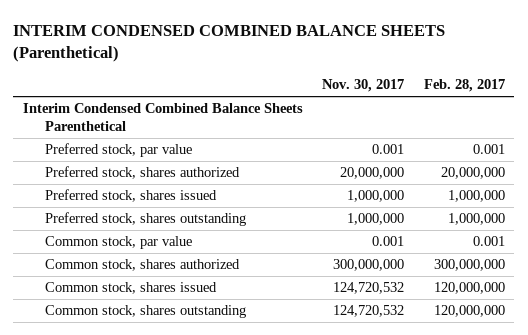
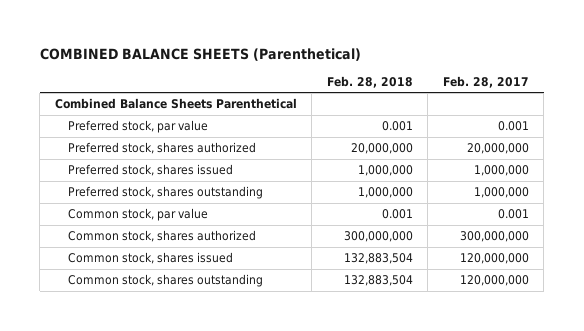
- INTERIM CONDENSED COMBINED BALANCE SHEETS (Parenthetical)
+ COMBINED BALANCE SHEETS (Parenthetical)
- | Nov. 30, 2017 | Feb. 28, 2017
+ | Feb. 28, 2018 | Feb. 28, 2017
- Interim Condensed Combined Balance Sheets Parenthetical
+ Combined Balance Sheets Parenthetical

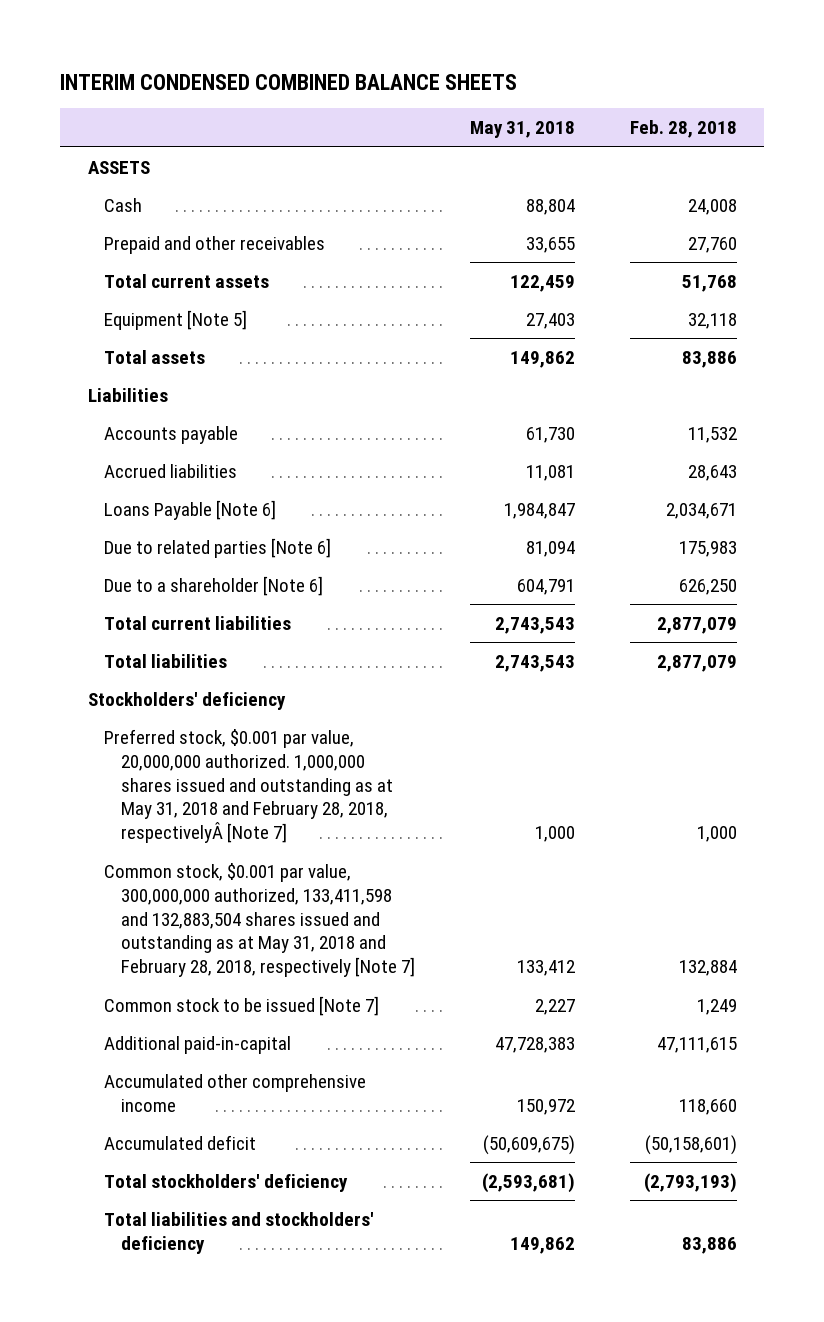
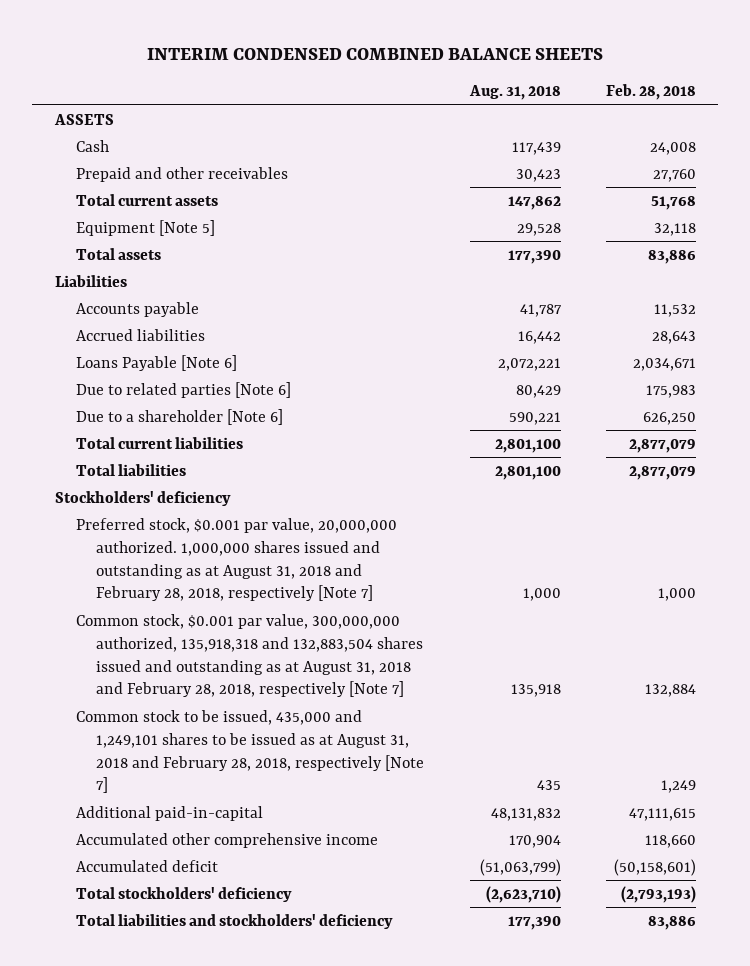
- | May 31, 2018 | Feb. 28, 2018
+ | Aug. 31, 2018 | Feb. 28, 2018
- Preferred stock, $0.001 par value, 20,000,000 authorized. 1,000,000 shares issued and outstanding as at May 31, 2018 and February 28, 2018, respectivelyÂ [Note 7] | 1,000 | 1,000
- Common stock, $0.001 par value, 300,000,000 authorized, 133,411,598 and 132,883,504 shares issued and outstanding as at May 31, 2018 and February 28, 2018, respectively [Note 7] | 133,412 | 132,884
- Common stock to be issued [Note 7] | 2,227 | 1,249
+ Preferred stock, $0.001 par value, 20,000,000 authorized. 1,000,000 shares issued and outstanding as at August 31, 2018 and February 28, 2018, respectively [Note 7] | 1,000 | 1,000
+ Common stock, $0.001 par value, 300,000,000 authorized, 135,918,318 and 132,883,504 shares issued and outstanding as at August 31, 2018 and February 28, 2018, respectively [Note 7] | 135,918 | 132,884
+ Common stock to be issued, 435,000 and 1,249,101 shares to be issued as at August 31, 2018 and February 28, 2018, respectively [Note 7] | 435 | 1,249

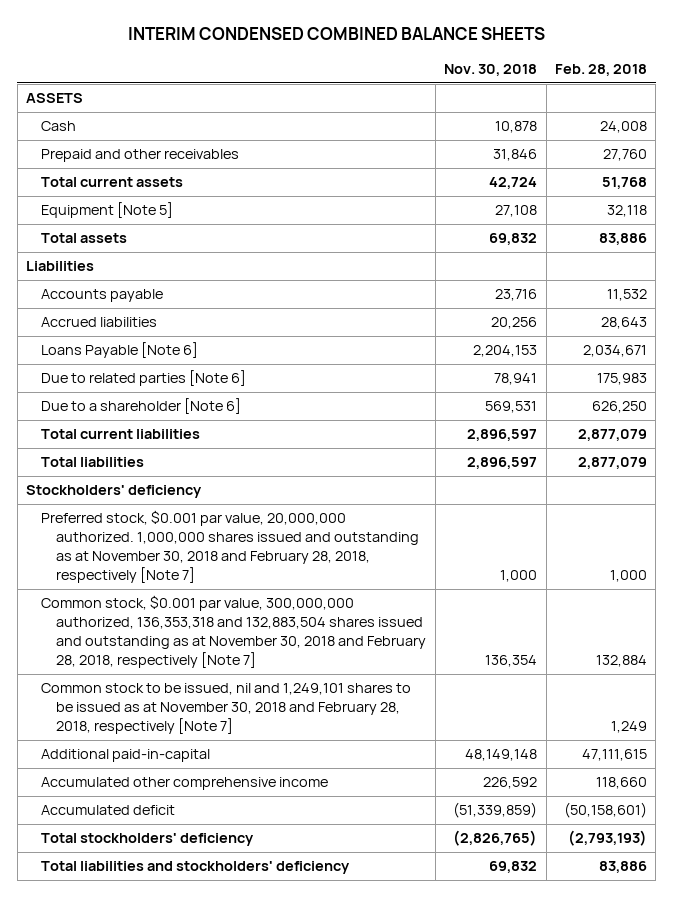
- | Aug. 31, 2018 | Feb. 28, 2018
+ | Nov. 30, 2018 | Feb. 28, 2018
- Preferred stock, $0.001 par value, 20,000,000 authorized. 1,000,000 shares issued and outstanding as at August 31, 2018 and February 28, 2018, respectively [Note 7] | 1,000 | 1,000
- Common stock, $0.001 par value, 300,000,000 authorized, 135,918,318 and 132,883,504 shares issued and outstanding as at August 31, 2018 and February 28, 2018, respectively [Note 7] | 135,918 | 132,884
- Common stock to be issued, 435,000 and 1,249,101 shares to be issued as at August 31, 2018 and February 28, 2018, respectively [Note 7] | 435 | 1,249
+ Preferred stock, $0.001 par value, 20,000,000 authorized. 1,000,000 shares issued and outstanding as at November 30, 2018 and February 28, 2018, respectively [Note 7] | 1,000 | 1,000
+ Common stock, $0.001 par value, 300,000,000 authorized, 136,353,318 and 132,883,504 shares issued and outstanding as at November 30, 2018 and February 28, 2018, respectively [Note 7] | 136,354 | 132,884
+ Common stock to be issued, nil and 1,249,101 shares to be issued as at November 30, 2018 and February 28, 2018, respectively [Note 7] | | 1,249

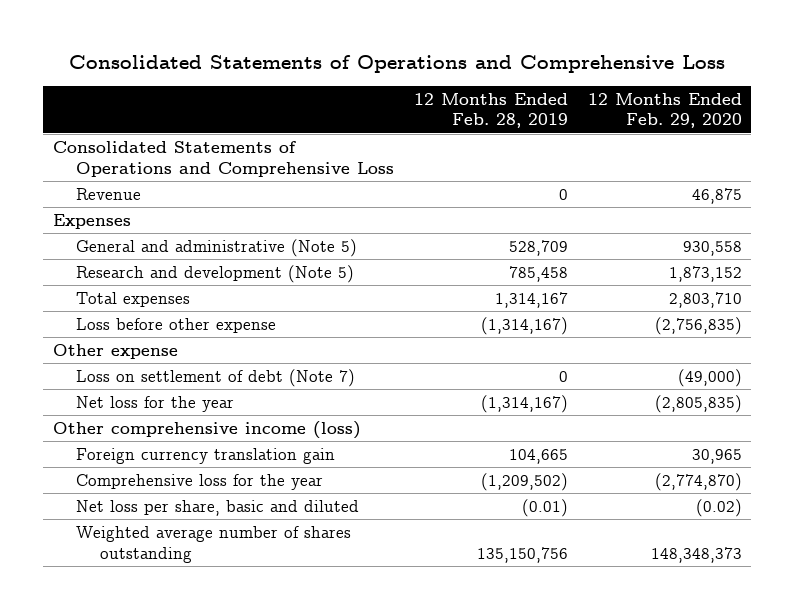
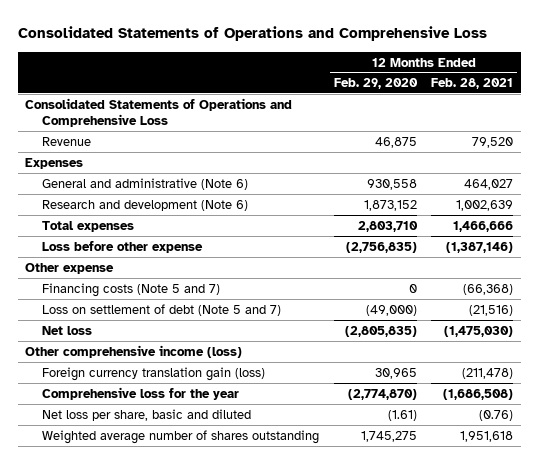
- | 12 Months Ended Feb. 28, 2019 | 12 Months Ended Feb. 29, 2020
+ | 12 Months Ended Feb. 29, 2020 | 12 Months Ended Feb. 28, 2021
- General and administrative (Note 5) | 528,709 | 930,558
- Research and development (Note 5) | 785,458 | 1,873,152
+ General and administrative (Note 6) | 930,558 | 464,027
+ Research and development (Note 6) | 1,873,152 | 1,002,639
- Loss on settlement of debt (Note 7) | 0 | (49,000)
- Net loss for the year | (1,314,167) | (2,805,835)
+ Financing costs (Note 5 and 7) | 0 | (66,368)
+ Loss on settlement of debt (Note 5 and 7) | (49,000) | (21,516)
+ Net loss | (2,805,835) | (1,475,030)
- Foreign currency translation gain | 104,665 | 30,965
+ Foreign currency translation gain (loss) | 30,965 | (211,478)
- Net loss per share, basic and diluted | (0.01) | (0.02)
- Weighted average number of shares outstanding | 135,150,756 | 148,348,373
+ Net loss per share, basic and diluted | (1.61) | (0.76)
+ Weighted average number of shares outstanding | 1,745,275 | 1,951,618

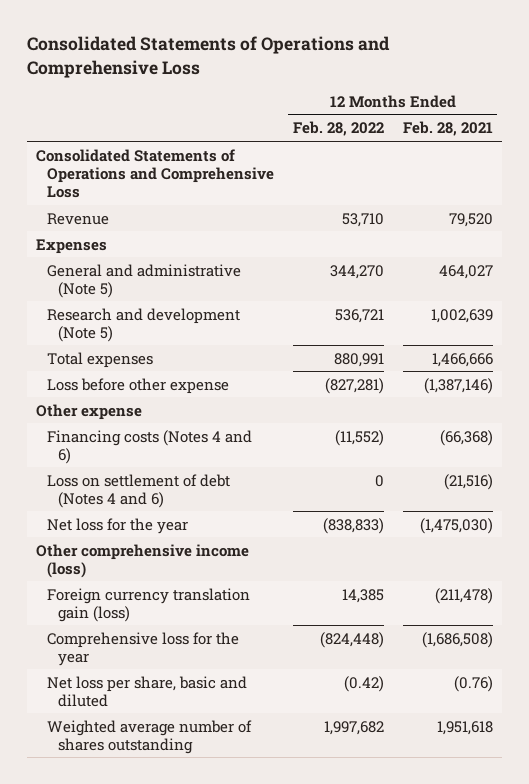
- | 12 Months Ended Feb. 29, 2020 | 12 Months Ended Feb. 28, 2021
+ | 12 Months Ended Feb. 28, 2022 | 12 Months Ended Feb. 28, 2021
- General and administrative (Note 6) | 930,558 | 464,027
- Research and development (Note 6) | 1,873,152 | 1,002,639
+ General and administrative (Note 5) | 344,270 | 464,027
+ Research and development (Note 5) | 536,721 | 1,002,639
- Financing costs (Note 5 and 7) | 0 | (66,368)
- Loss on settlement of debt (Note 5 and 7) | (49,000) | (21,516)
- Net loss | (2,805,835) | (1,475,030)
+ Financing costs (Notes 4 and 6) | (11,552) | (66,368)
+ Loss on settlement of debt (Notes 4 and 6) | 0 | (21,516)
+ Net loss for the year | (838,833) | (1,475,030)

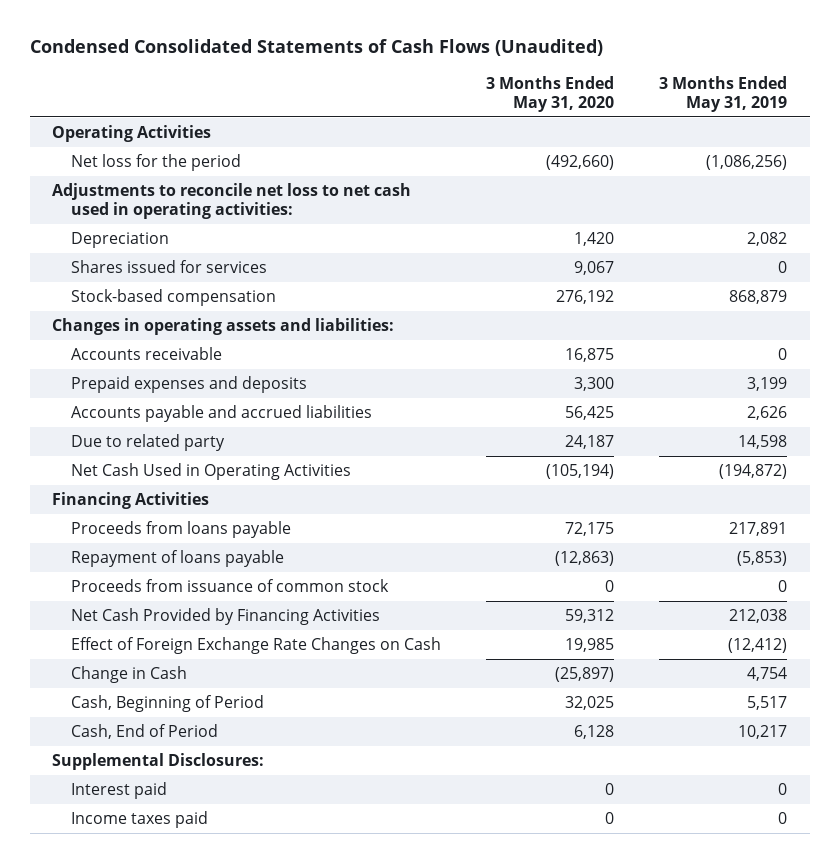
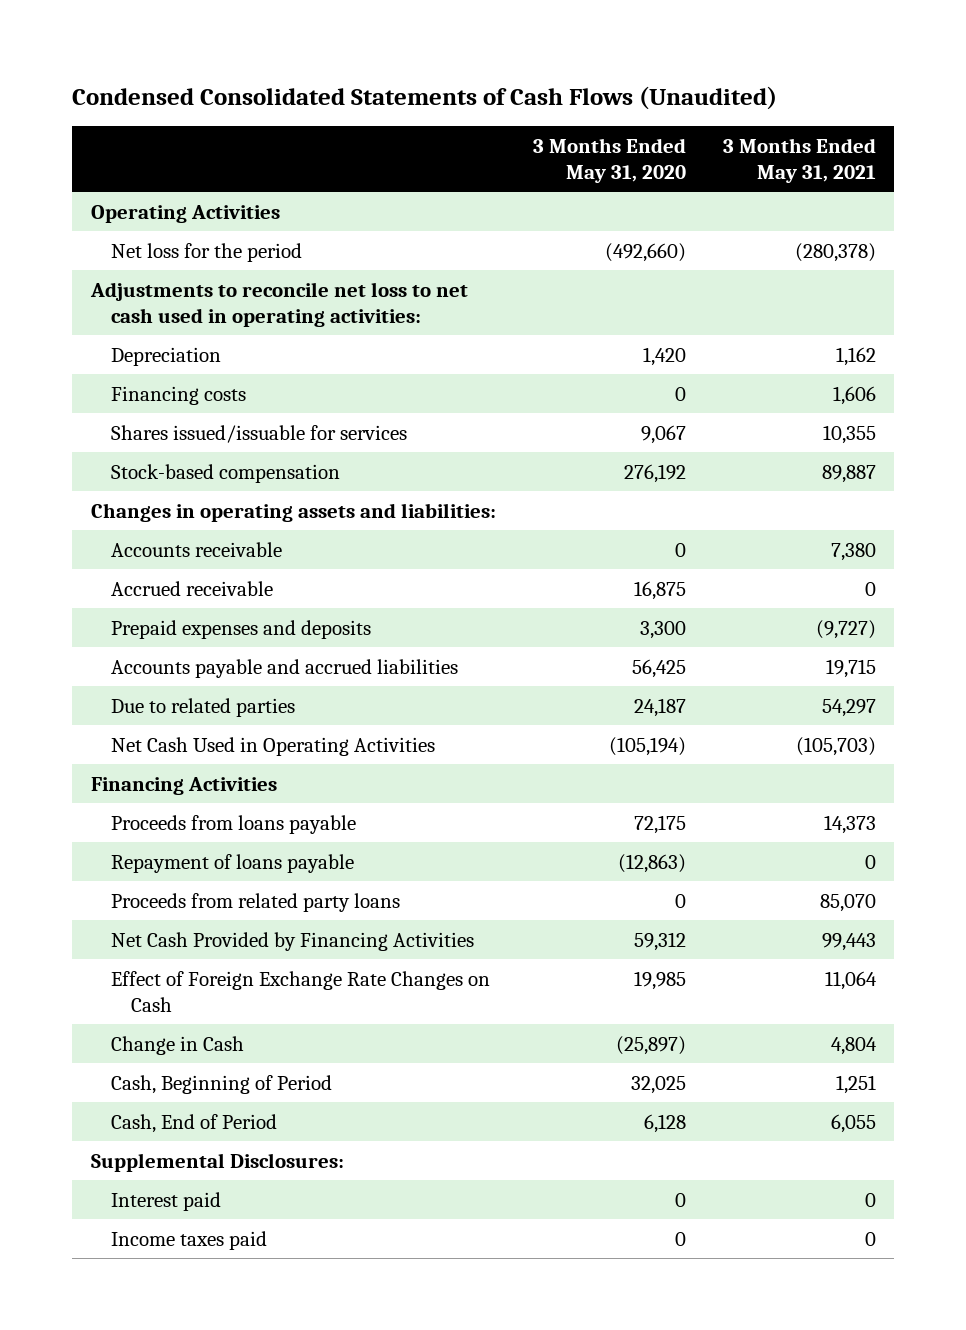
- | 3 Months Ended May 31, 2020 | 3 Months Ended May 31, 2019
+ | 3 Months Ended May 31, 2020 | 3 Months Ended May 31, 2021
- Shares issued for services | 9,067 | 0
+ Financing costs | 0 | 1,606
+ Shares issued/issuable for services | 9,067 | 10,355
- Accounts receivable | 16,875 | 0
+ Accounts receivable | 0 | 7,380
+ Accrued receivable | 16,875 | 0
- Due to related party | 24,187 | 14,598
+ Due to related parties | 24,187 | 54,297
- Proceeds from issuance of common stock | 0 | 0
+ Proceeds from related party loans | 0 | 85,070

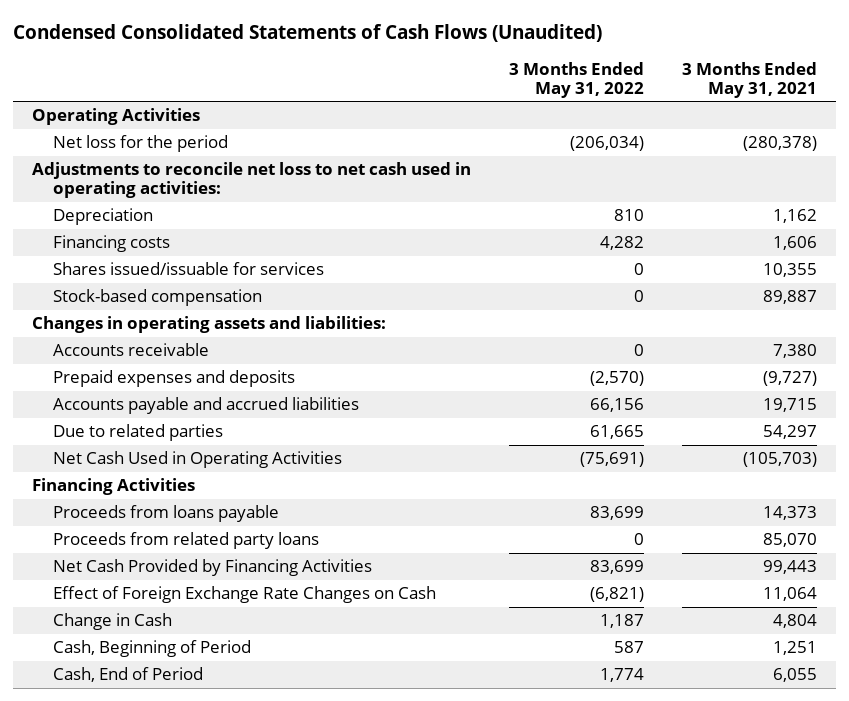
- | 3 Months Ended May 31, 2020 | 3 Months Ended May 31, 2021
+ | 3 Months Ended May 31, 2022 | 3 Months Ended May 31, 2021
- Accrued receivable | 16,875 | 0
- Repayment of loans payable | (12,863) | 0
- Supplemental Disclosures:
- Interest paid | 0 | 0
- Income taxes paid | 0 | 0

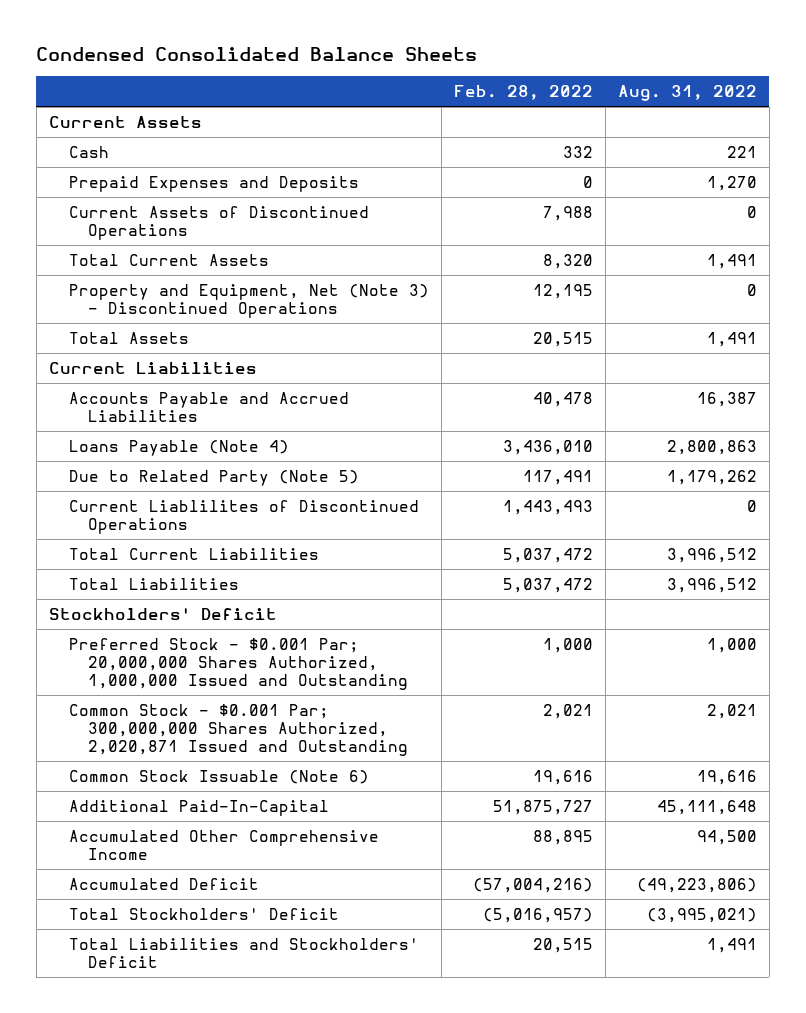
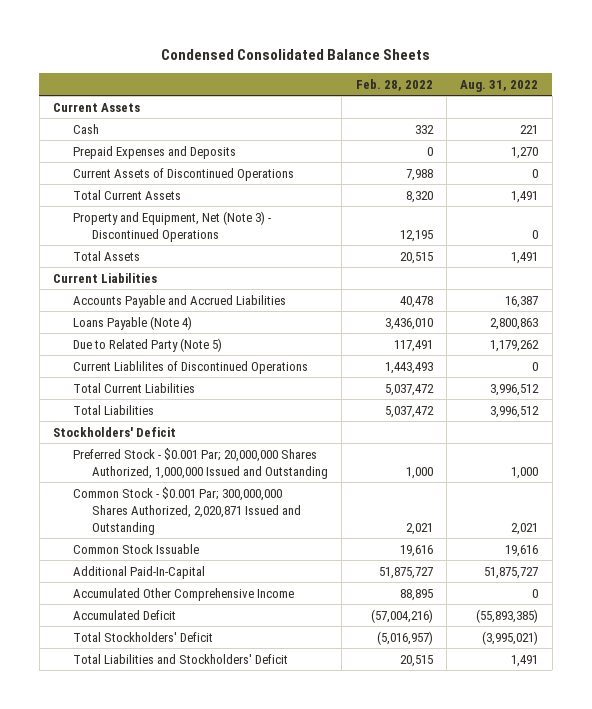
- Common Stock Issuable (Note 6) | 19,616 | 19,616
- Additional Paid-In-Capital | 51,875,727 | 45,111,648
- Accumulated Other Comprehensive Income | 88,895 | 94,500
- Accumulated Deficit | (57,004,216) | (49,223,806)
+ Common Stock Issuable | 19,616 | 19,616
+ Additional Paid-In-Capital | 51,875,727 | 51,875,727
+ Accumulated Other Comprehensive Income | 88,895 | 0
+ Accumulated Deficit | (57,004,216) | (55,893,385)

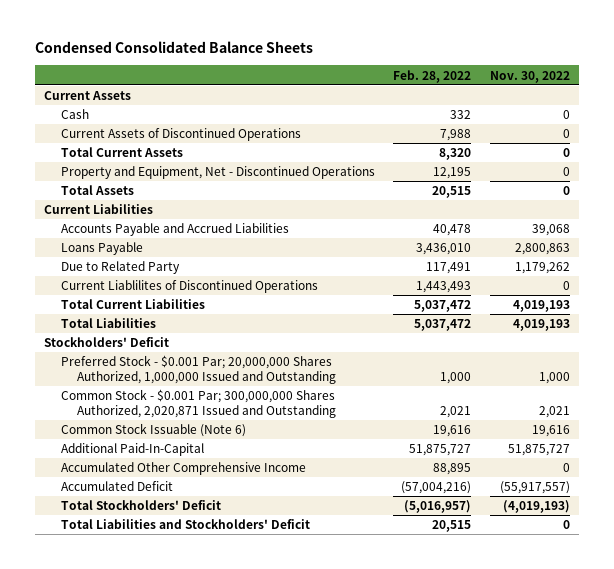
- | Feb. 28, 2022 | Aug. 31, 2022
+ | Feb. 28, 2022 | Nov. 30, 2022
- Prepaid Expenses and Deposits | 0 | 1,270
- Property and Equipment, Net (Note 3) - Discontinued Operations | 12,195 | 0
+ Property and Equipment, Net - Discontinued Operations | 12,195 | 0
- Loans Payable (Note 4) | 3,436,010 | 2,800,863
- Due to Related Party (Note 5) | 117,491 | 1,179,262
+ Loans Payable | 3,436,010 | 2,800,863
+ Due to Related Party | 117,491 | 1,179,262
- Common Stock Issuable | 19,616 | 19,616
+ Common Stock Issuable (Note 6) | 19,616 | 19,616

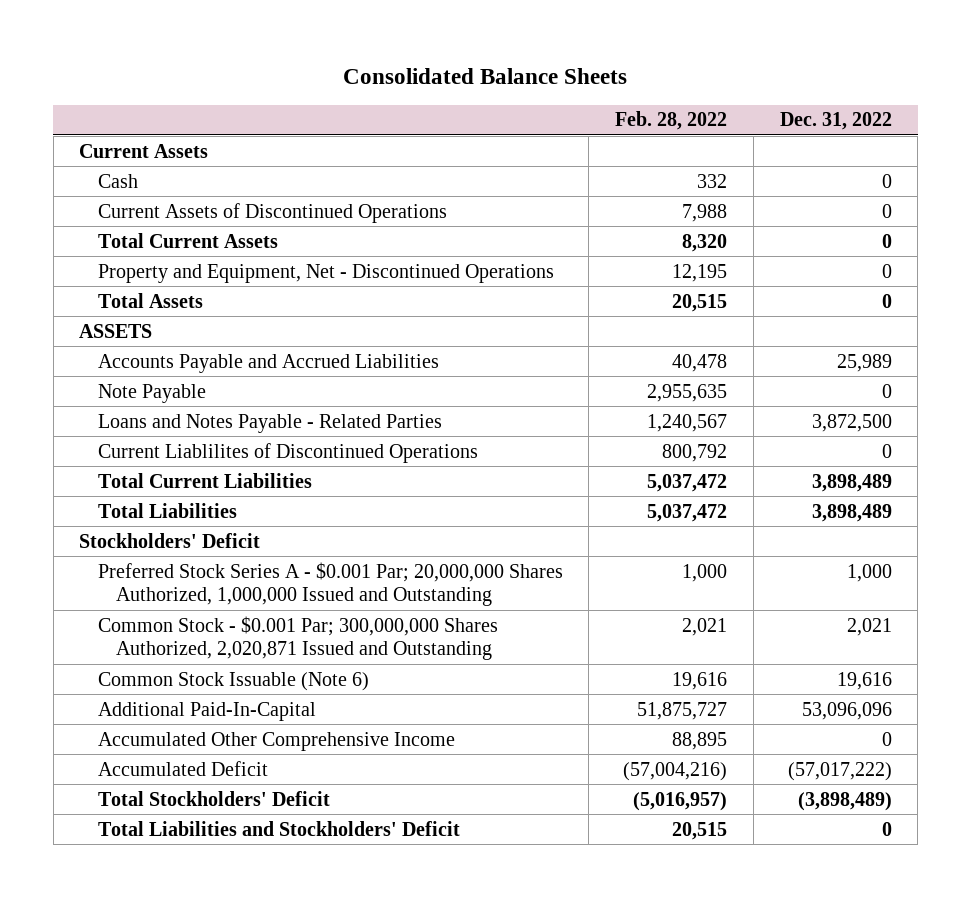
- Condensed Consolidated Balance Sheets
+ Consolidated Balance Sheets
- | Feb. 28, 2022 | Nov. 30, 2022
+ | Feb. 28, 2022 | Dec. 31, 2022
- Current Liabilities
+ ASSETS
- Loans Payable | 3,436,010 | 2,800,863
- Due to Related Party | 117,491 | 1,179,262
- Current Liablilites of Discontinued Operations | 1,443,493 | 0
+ Note Payable | 2,955,635 | 0
+ Loans and Notes Payable - Related Parties | 1,240,567 | 3,872,500
+ Current Liablilites of Discontinued Operations | 800,792 | 0
- Preferred Stock - $0.001 Par; 20,000,000 Shares Authorized, 1,000,000 Issued and Outstanding | 1,000 | 1,000
+ Preferred Stock Series A - $0.001 Par; 20,000,000 Shares Authorized, 1,000,000 Issued and Outstanding | 1,000 | 1,000

